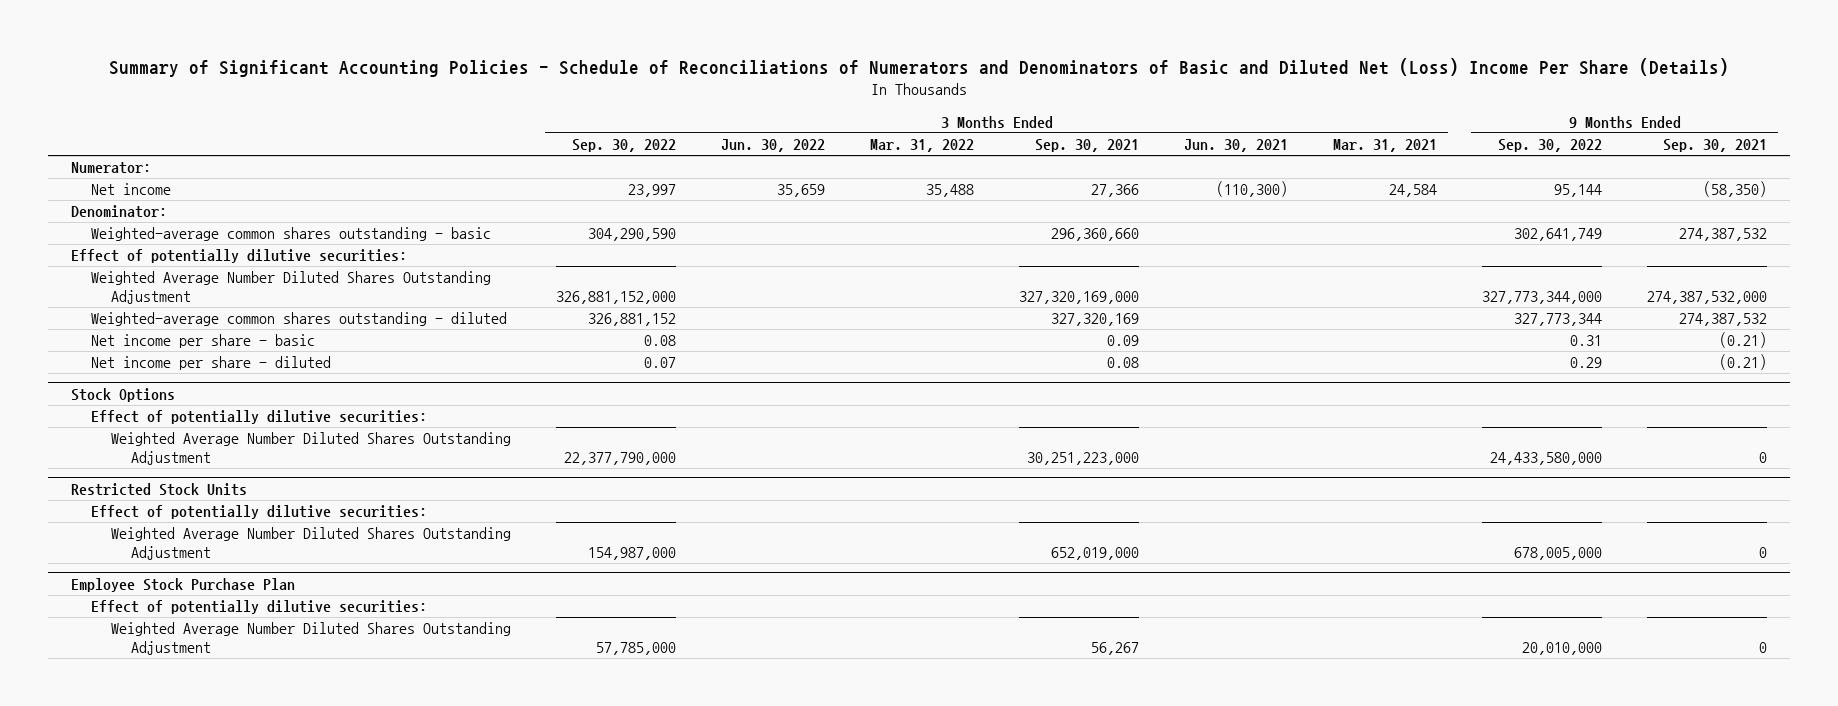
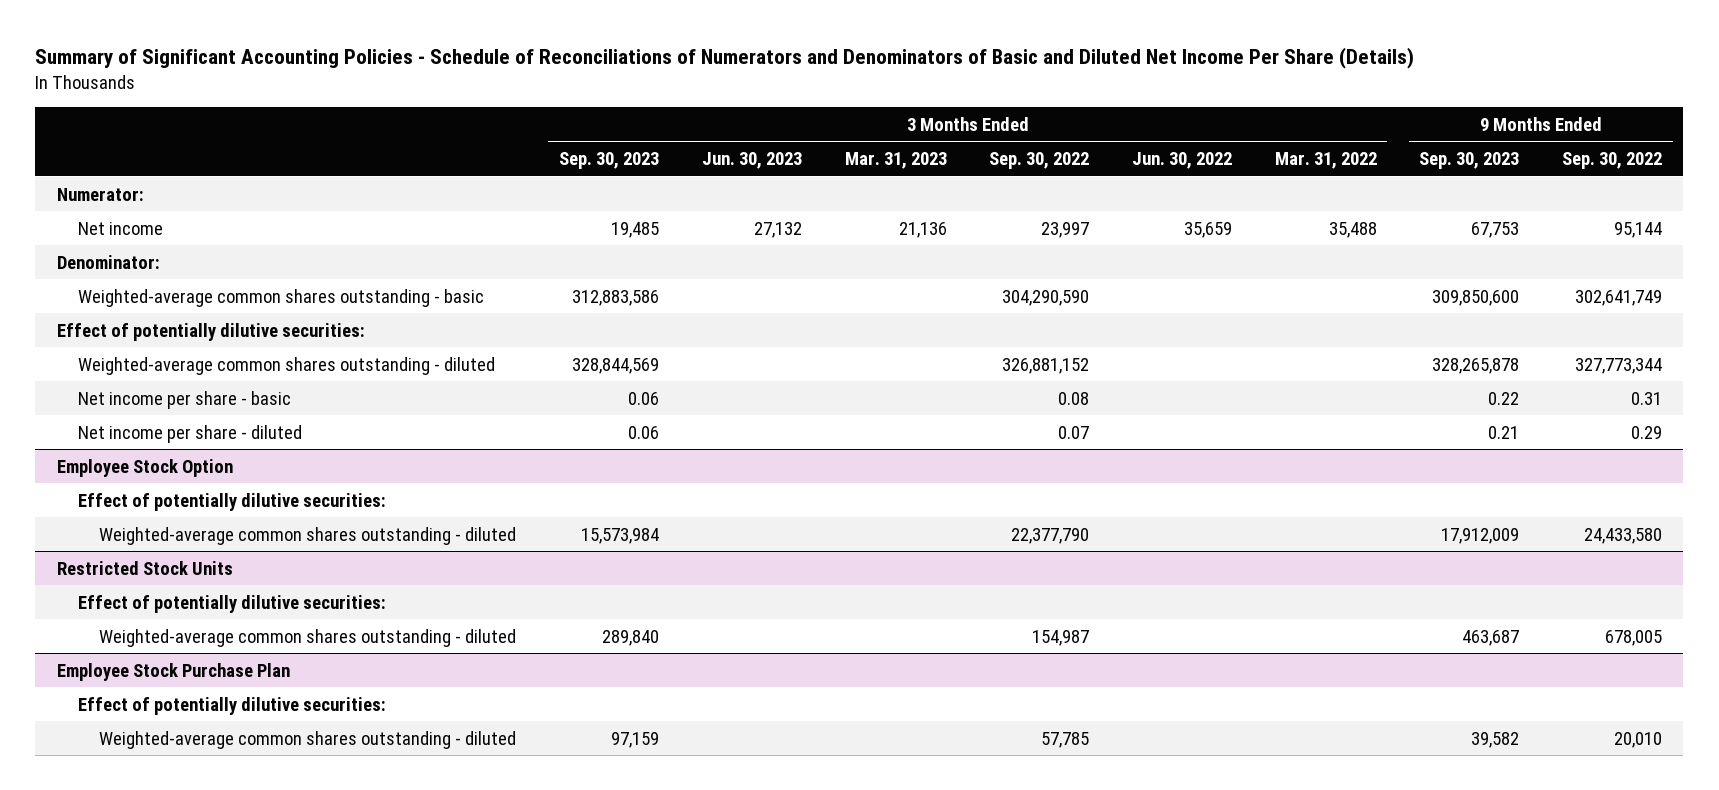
- Summary of Significant Accounting Policies - Schedule of Reconciliations of Numerators and Denominators of Basic and Diluted Net (Loss) Income Per Share (Details)
+ Summary of Significant Accounting Policies - Schedule of Reconciliations of Numerators and Denominators of Basic and Diluted Net Income Per Share (Details)
- | 3 Months Ended Sep. 30, 2022 | 3 Months Ended Jun. 30, 2022 | 3 Months Ended Mar. 31, 2022 | 3 Months Ended Sep. 30, 2021 | 3 Months Ended Jun. 30, 2021 | 3 Months Ended Mar. 31, 2021 | 9 Months Ended Sep. 30, 2022 | 9 Months Ended Sep. 30, 2021
+ | 3 Months Ended Sep. 30, 2023 | 3 Months Ended Jun. 30, 2023 | 3 Months Ended Mar. 31, 2023 | 3 Months Ended Sep. 30, 2022 | 3 Months Ended Jun. 30, 2022 | 3 Months Ended Mar. 31, 2022 | 9 Months Ended Sep. 30, 2023 | 9 Months Ended Sep. 30, 2022
- Weighted Average Number Diluted Shares Outstanding Adjustment | 326,881,152,000 | | | 327,320,169,000 | | | 327,773,344,000 | 274,387,532,000
- Stock Options
+ Employee Stock Option
- Weighted Average Number Diluted Shares Outstanding Adjustment | 22,377,790,000 | | | 30,251,223,000 | | | 24,433,580,000 | 0
+ Weighted-average common shares outstanding - diluted | 15,573,984 | | | 22,377,790 | | | 17,912,009 | 24,433,580
@ Restricted Stock Units
- Weighted Average Number Diluted Shares Outstanding Adjustment | 154,987,000 | | | 652,019,000 | | | 678,005,000 | 0
+ Weighted-average common shares outstanding - diluted | 289,840 | | | 154,987 | | | 463,687 | 678,005
@ Employee Stock Purchase Plan
- Weighted Average Number Diluted Shares Outstanding Adjustment | 57,785,000 | | | 56,267 | | | 20,010,000 | 0
+ Weighted-average common shares outstanding - diluted | 97,159 | | | 57,785 | | | 39,582 | 20,010

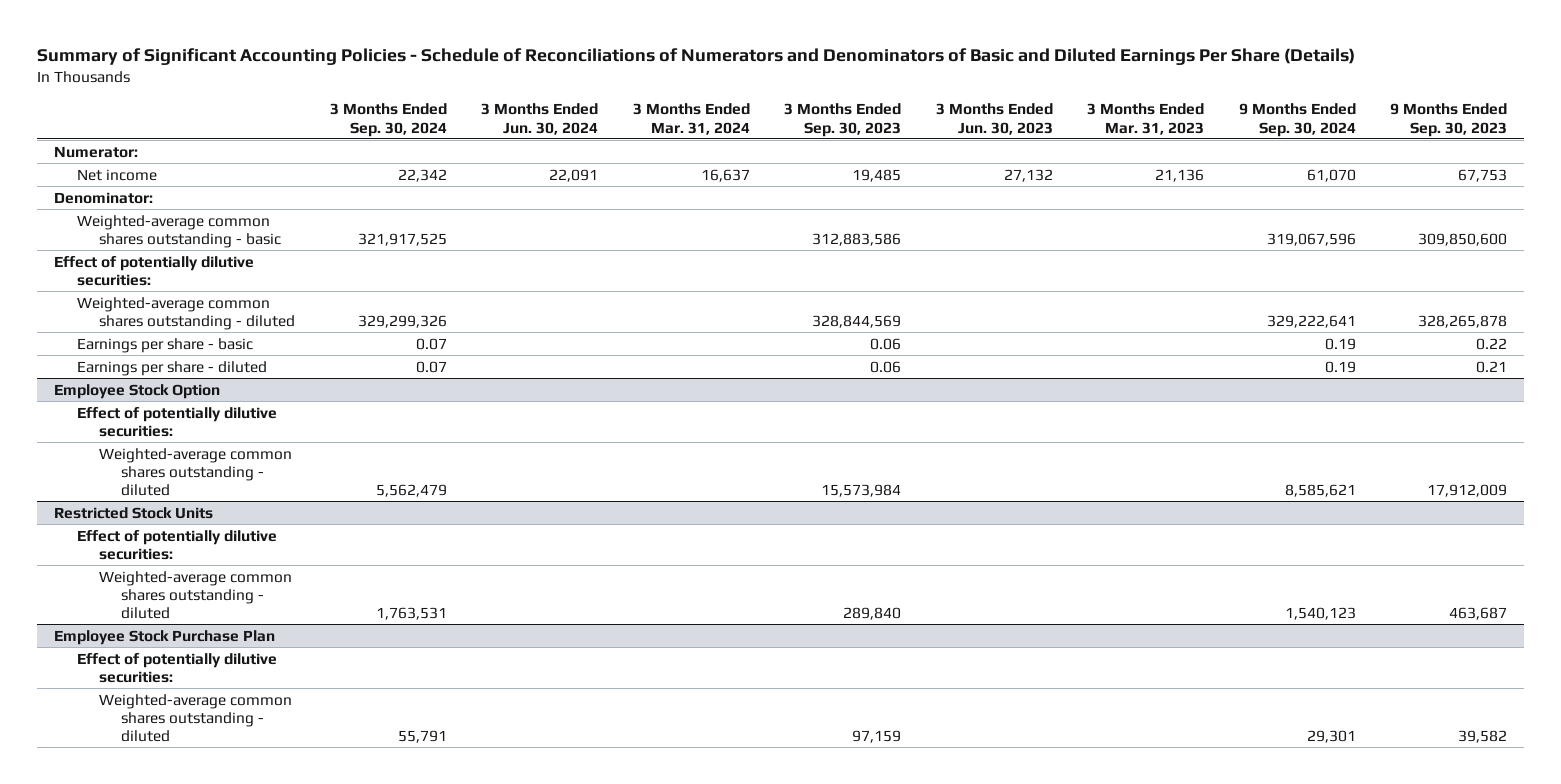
- Summary of Significant Accounting Policies - Schedule of Reconciliations of Numerators and Denominators of Basic and Diluted Net Income Per Share (Details)
+ Summary of Significant Accounting Policies - Schedule of Reconciliations of Numerators and Denominators of Basic and Diluted Earnings Per Share (Details)
- | 3 Months Ended Sep. 30, 2023 | 3 Months Ended Jun. 30, 2023 | 3 Months Ended Mar. 31, 2023 | 3 Months Ended Sep. 30, 2022 | 3 Months Ended Jun. 30, 2022 | 3 Months Ended Mar. 31, 2022 | 9 Months Ended Sep. 30, 2023 | 9 Months Ended Sep. 30, 2022
+ | 3 Months Ended Sep. 30, 2024 | 3 Months Ended Jun. 30, 2024 | 3 Months Ended Mar. 31, 2024 | 3 Months Ended Sep. 30, 2023 | 3 Months Ended Jun. 30, 2023 | 3 Months Ended Mar. 31, 2023 | 9 Months Ended Sep. 30, 2024 | 9 Months Ended Sep. 30, 2023
- Net income per share - basic | 0.06 | | | 0.08 | | | 0.22 | 0.31
- Net income per share - diluted | 0.06 | | | 0.07 | | | 0.21 | 0.29
+ Earnings per share - basic | 0.07 | | | 0.06 | | | 0.19 | 0.22
+ Earnings per share - diluted | 0.07 | | | 0.06 | | | 0.19 | 0.21

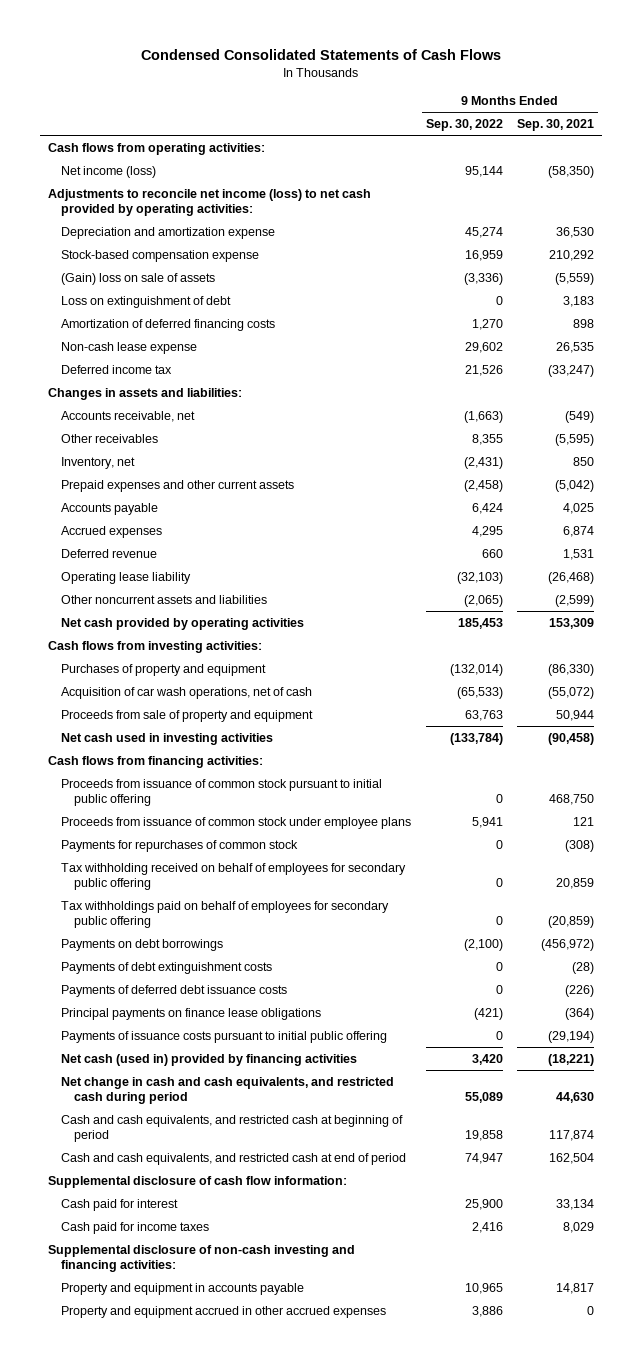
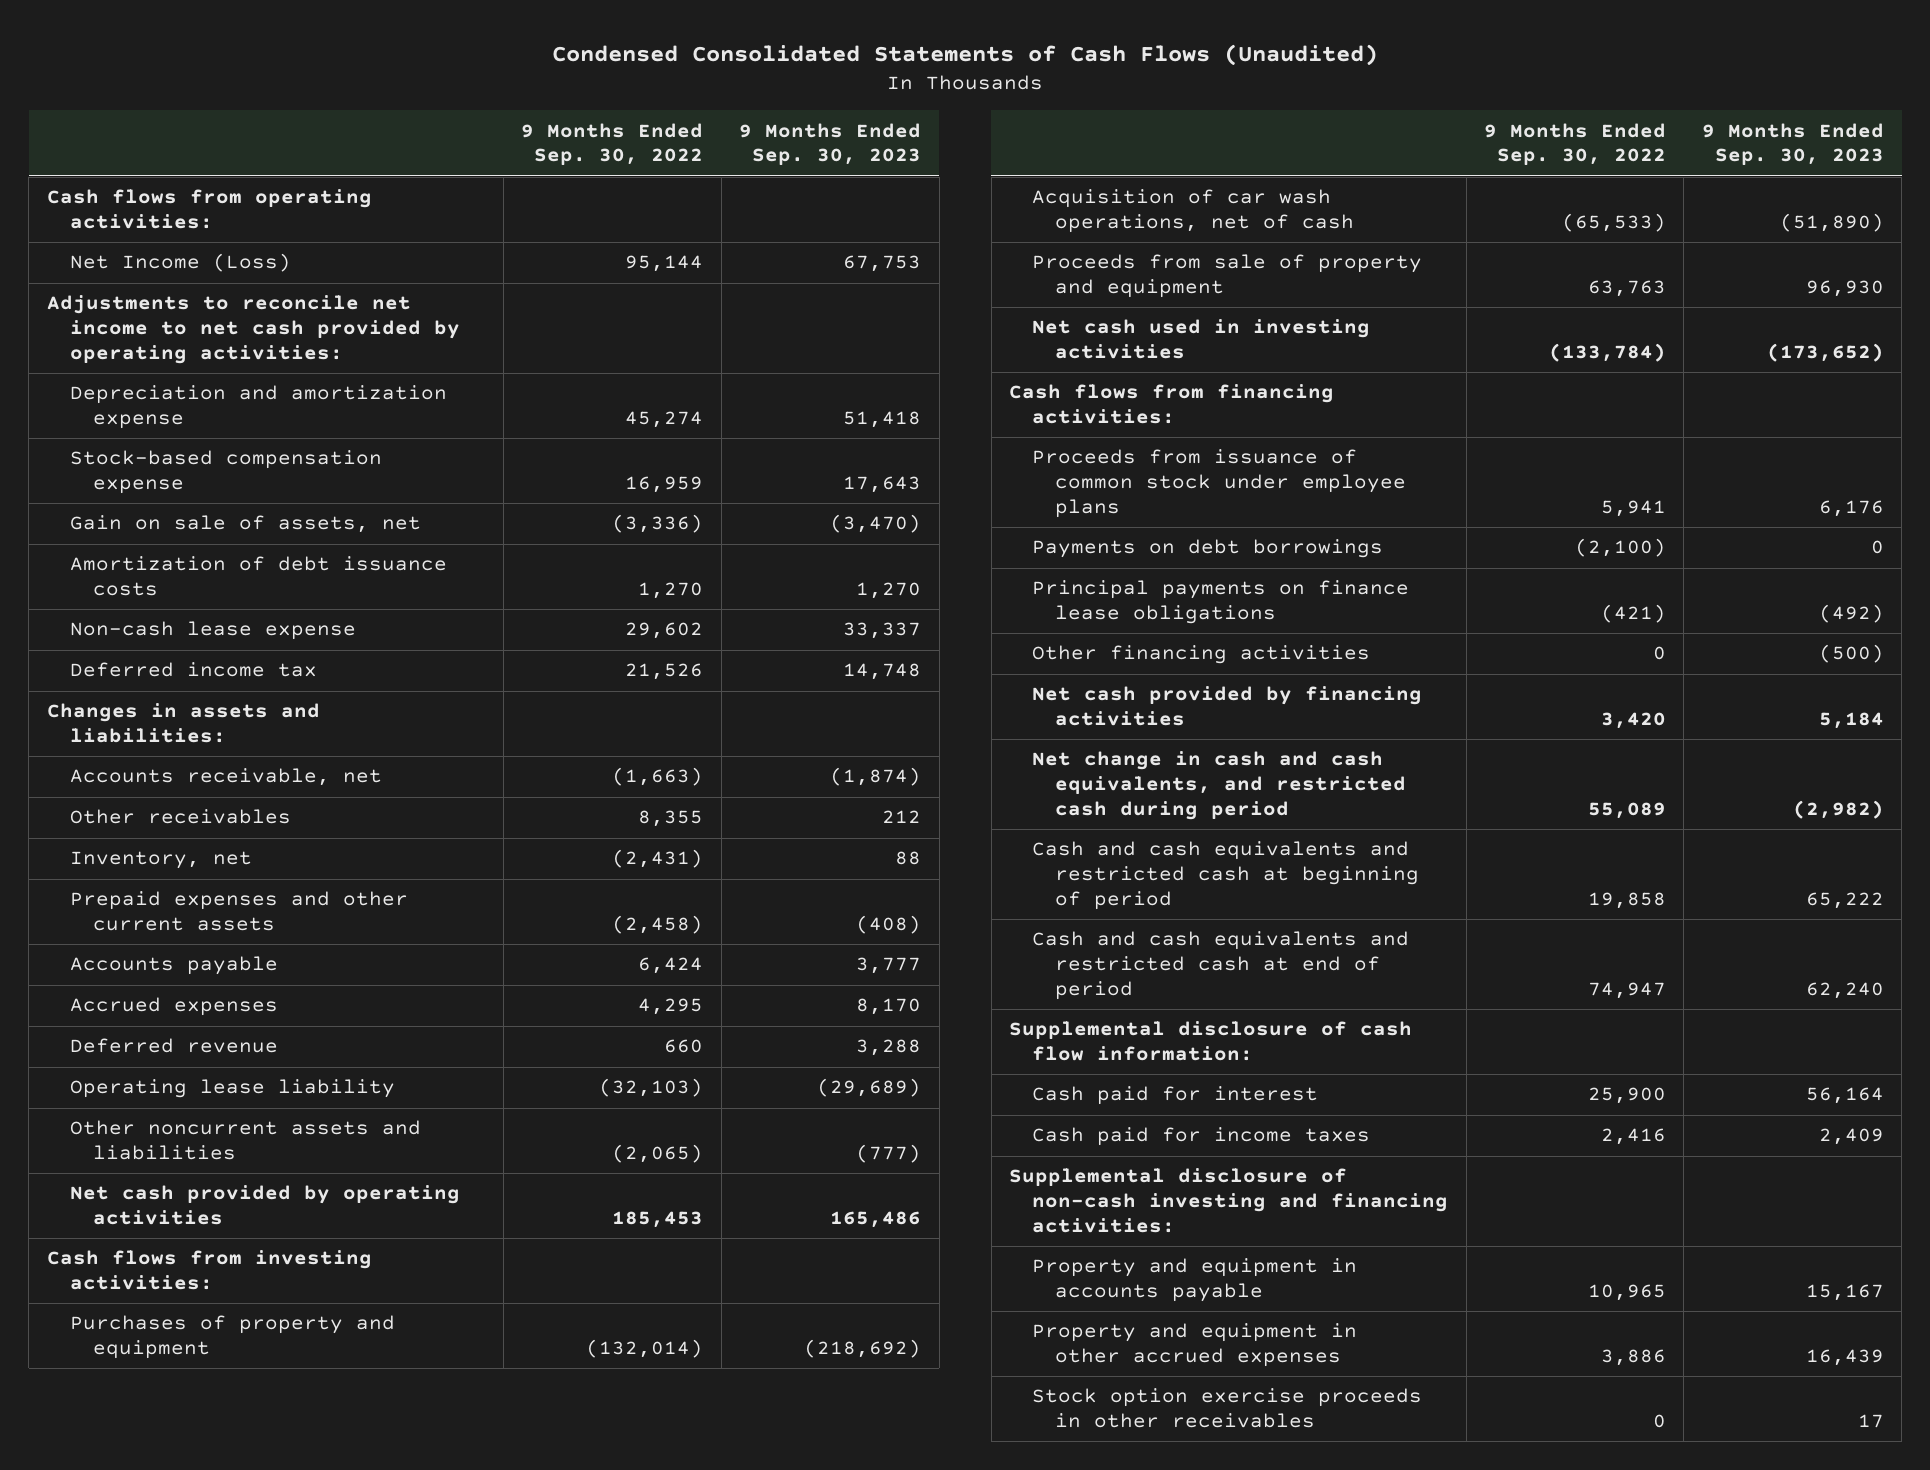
- Condensed Consolidated Statements of Cash Flows
+ Condensed Consolidated Statements of Cash Flows (Unaudited)
- | 9 Months Ended Sep. 30, 2022 | 9 Months Ended Sep. 30, 2021
+ | 9 Months Ended Sep. 30, 2022 | 9 Months Ended Sep. 30, 2023
- Net income (loss) | 95,144 | (58,350)
- Adjustments to reconcile net income (loss) to net cash provided by operating activities:
+ Net Income (Loss) | 95,144 | 67,753
+ Adjustments to reconcile net income to net cash provided by operating activities:
- (Gain) loss on sale of assets | (3,336) | (5,559)
- Loss on extinguishment of debt | 0 | 3,183
- Amortization of deferred financing costs | 1,270 | 898
+ Gain on sale of assets, net | (3,336) | (3,470)
+ Amortization of debt issuance costs | 1,270 | 1,270
- Proceeds from issuance of common stock pursuant to initial public offering | 0 | 468,750
- Payments for repurchases of common stock | 0 | (308)
- Tax withholding received on behalf of employees for secondary public offering | 0 | 20,859
- Tax withholdings paid on behalf of employees for secondary public offering | 0 | (20,859)
- Payments of debt extinguishment costs | 0 | (28)
- Payments of deferred debt issuance costs | 0 | (226)
- Payments of issuance costs pursuant to initial public offering | 0 | (29,194)
- Net cash (used in) provided by financing activities | 3,420 | (18,221)
+ Other financing activities | 0 | (500)
+ Net cash provided by financing activities | 3,420 | 5,184
- Cash and cash equivalents, and restricted cash at beginning of period | 19,858 | 117,874
- Cash and cash equivalents, and restricted cash at end of period | 74,947 | 162,504
+ Cash and cash equivalents and restricted cash at beginning of period | 19,858 | 65,222
+ Cash and cash equivalents and restricted cash at end of period | 74,947 | 62,240
- Property and equipment accrued in other accrued expenses | 3,886 | 0
+ Property and equipment in other accrued expenses | 3,886 | 16,439
+ Stock option exercise proceeds in other receivables | 0 | 17

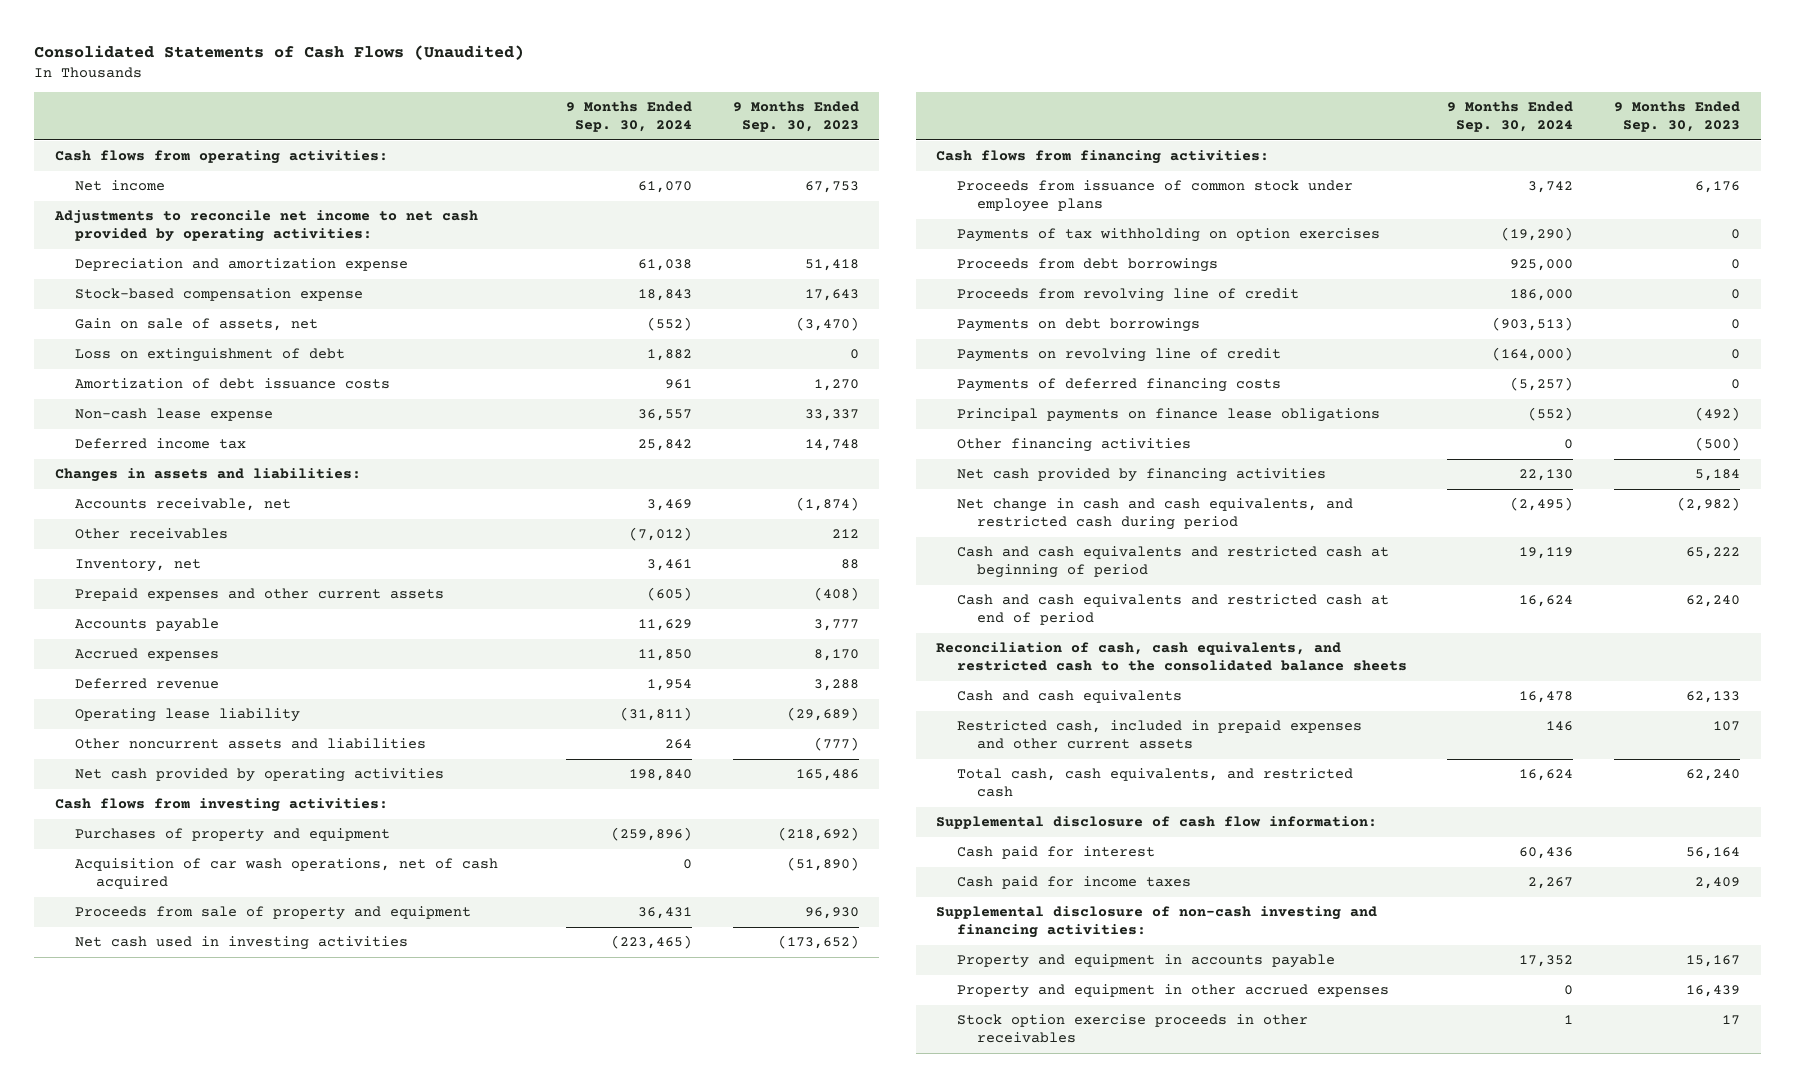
- Condensed Consolidated Statements of Cash Flows (Unaudited)
+ Consolidated Statements of Cash Flows (Unaudited)
- | 9 Months Ended Sep. 30, 2022 | 9 Months Ended Sep. 30, 2023
+ | 9 Months Ended Sep. 30, 2024 | 9 Months Ended Sep. 30, 2023
- Net Income (Loss) | 95,144 | 67,753
+ Net income | 61,070 | 67,753
+ Loss on extinguishment of debt | 1,882 | 0
- Acquisition of car wash operations, net of cash | (65,533) | (51,890)
+ Acquisition of car wash operations, net of cash acquired | 0 | (51,890)
+ Payments of tax withholding on option exercises | (19,290) | 0
+ Proceeds from debt borrowings | 925,000 | 0
+ Proceeds from revolving line of credit | 186,000 | 0
+ Payments on revolving line of credit | (164,000) | 0
+ Payments of deferred financing costs | (5,257) | 0
+ Reconciliation of cash, cash equivalents, and restricted cash to the consolidated balance sheets
+ Cash and cash equivalents | 16,478 | 62,133
+ Restricted cash, included in prepaid expenses and other current assets | 146 | 107
+ Total cash, cash equivalents, and restricted cash | 16,624 | 62,240

